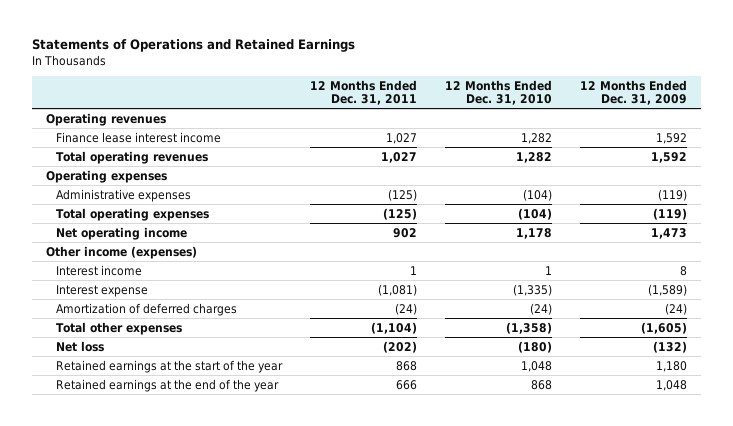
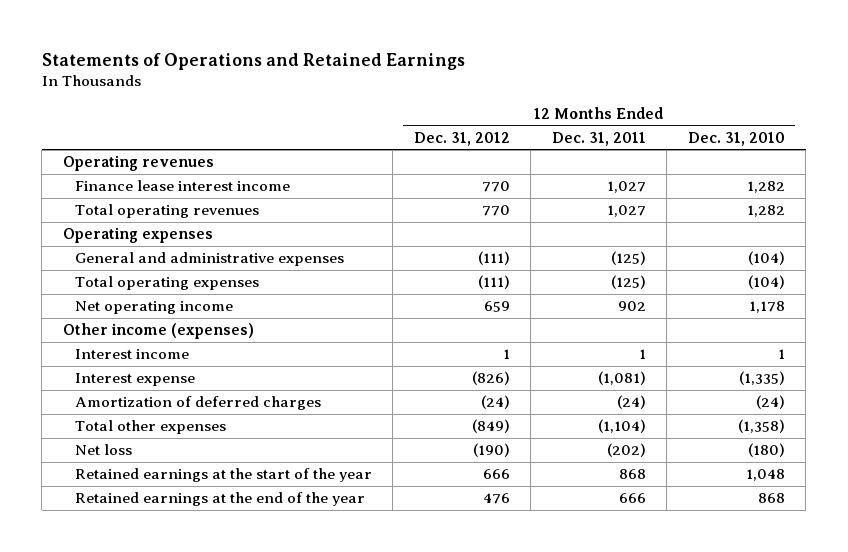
- | 12 Months Ended Dec. 31, 2011 | 12 Months Ended Dec. 31, 2010 | 12 Months Ended Dec. 31, 2009
+ | 12 Months Ended Dec. 31, 2012 | 12 Months Ended Dec. 31, 2011 | 12 Months Ended Dec. 31, 2010
- Administrative expenses | (125) | (104) | (119)
+ General and administrative expenses | (111) | (125) | (104)

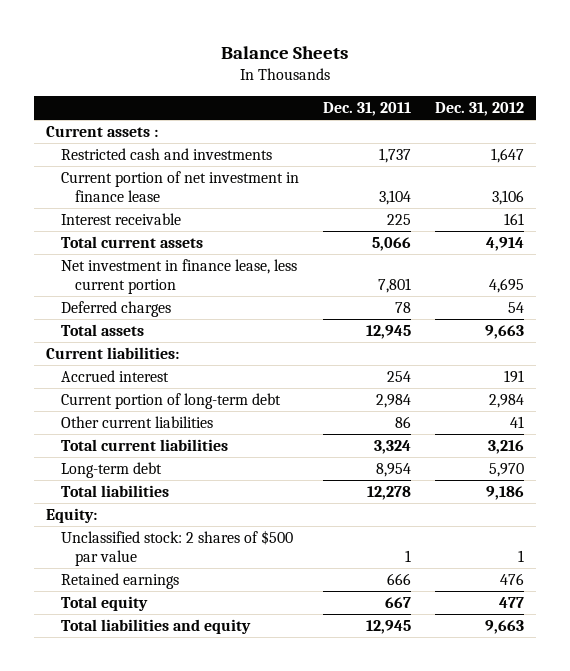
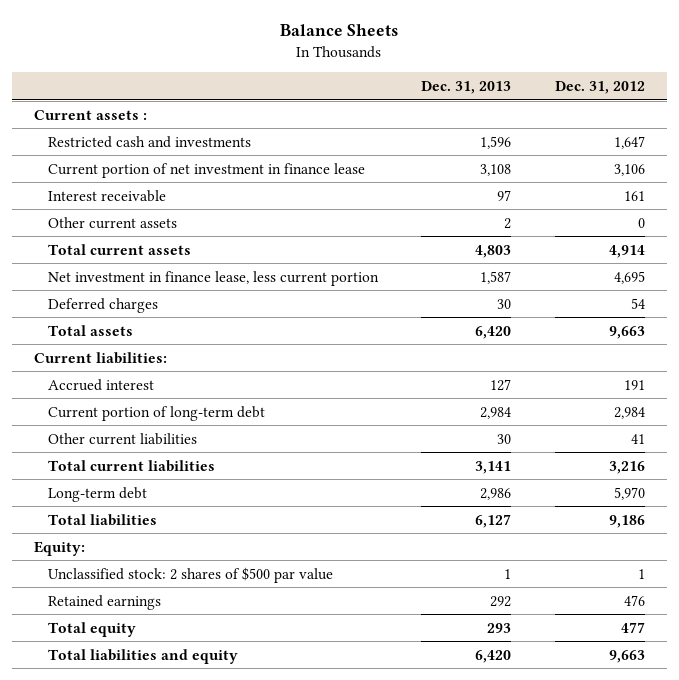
- | Dec. 31, 2011 | Dec. 31, 2012
+ | Dec. 31, 2013 | Dec. 31, 2012
+ Other current assets | 2 | 0

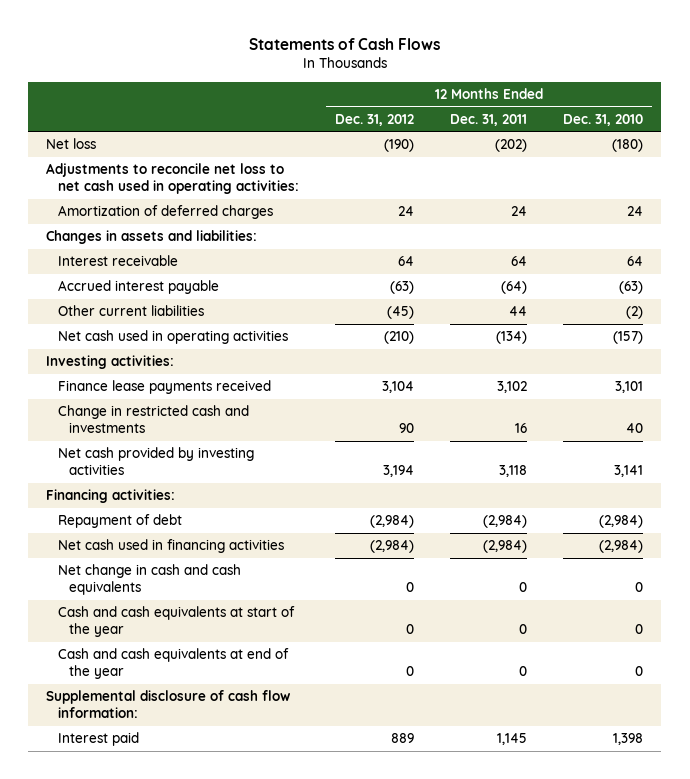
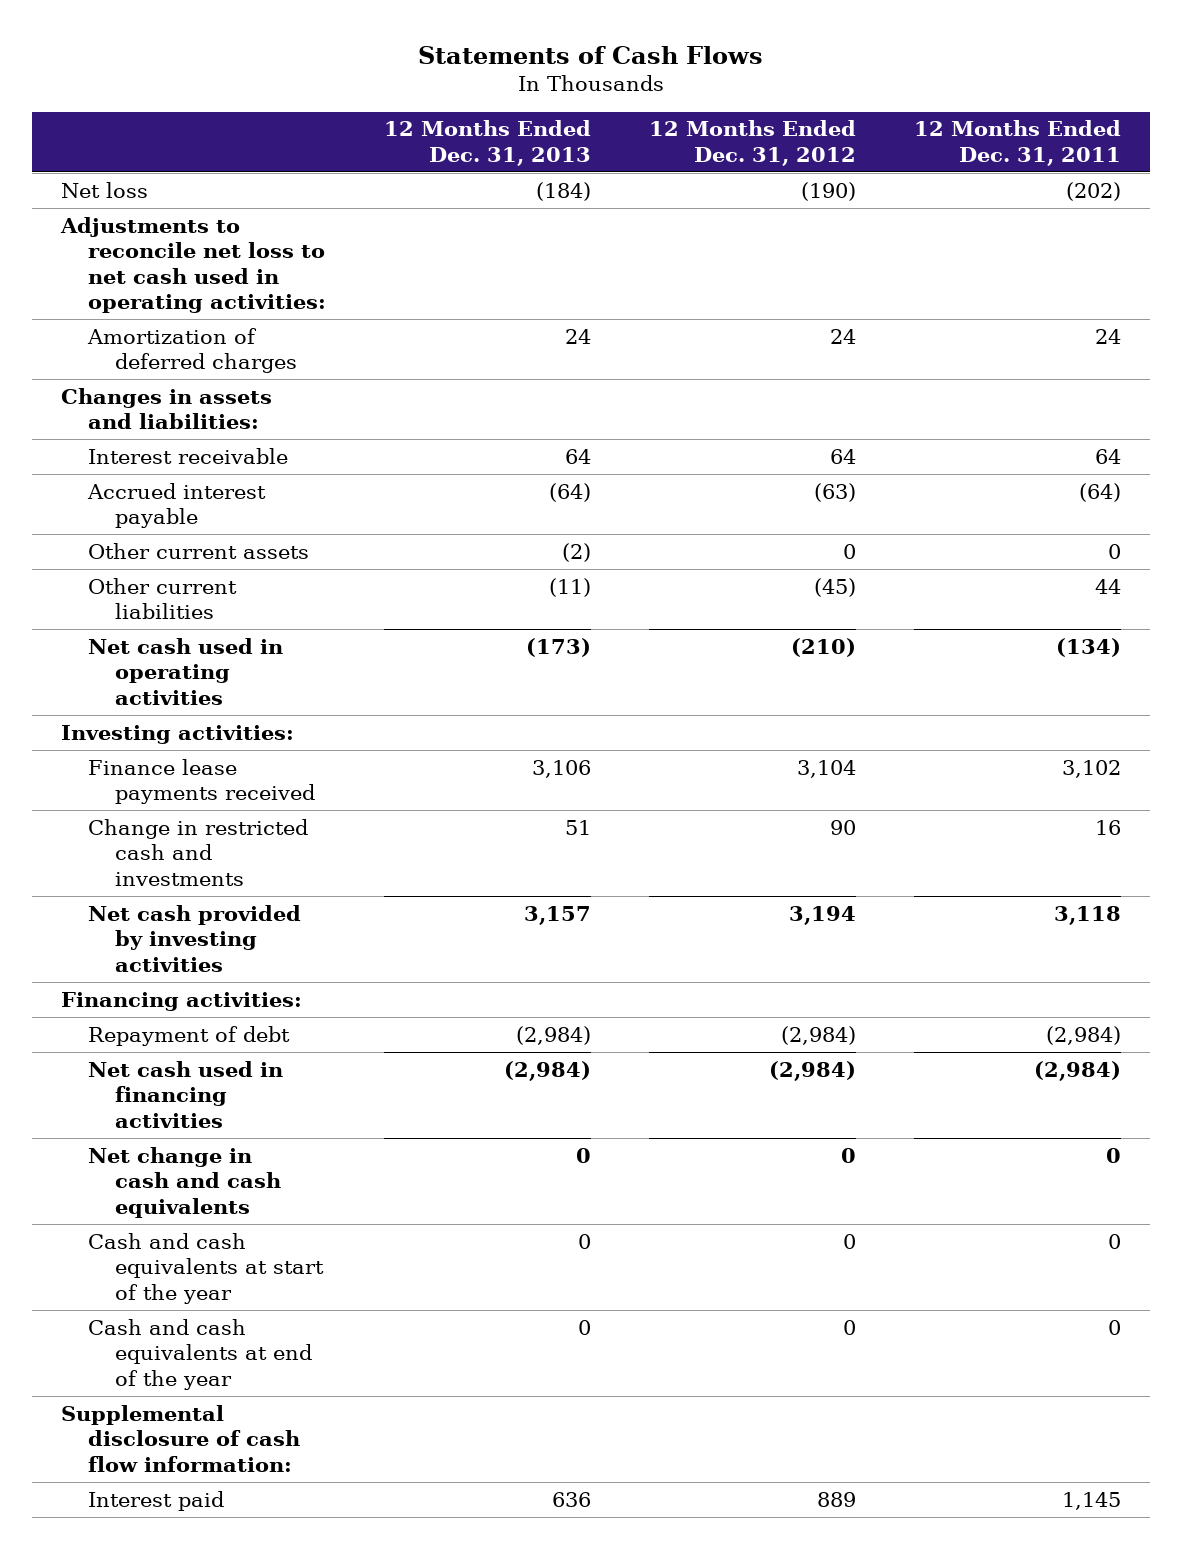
- | 12 Months Ended Dec. 31, 2012 | 12 Months Ended Dec. 31, 2011 | 12 Months Ended Dec. 31, 2010
+ | 12 Months Ended Dec. 31, 2013 | 12 Months Ended Dec. 31, 2012 | 12 Months Ended Dec. 31, 2011
+ Other current assets | (2) | 0 | 0

